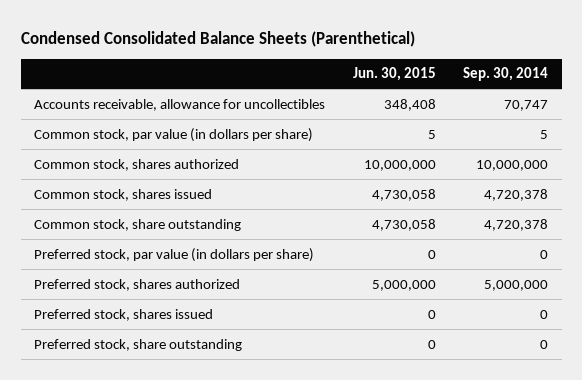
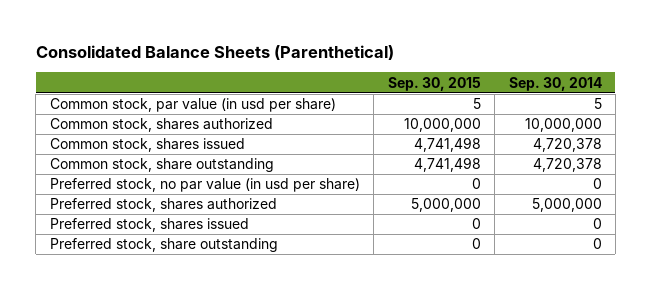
- Condensed Consolidated Balance Sheets (Parenthetical)
+ Consolidated Balance Sheets (Parenthetical)
- | Jun. 30, 2015 | Sep. 30, 2014
+ | Sep. 30, 2015 | Sep. 30, 2014
- Accounts receivable, allowance for uncollectibles | 348,408 | 70,747
- Common stock, par value (in dollars per share) | 5 | 5
+ Common stock, par value (in usd per share) | 5 | 5
- Preferred stock, par value (in dollars per share) | 0 | 0
+ Preferred stock, no par value (in usd per share) | 0 | 0

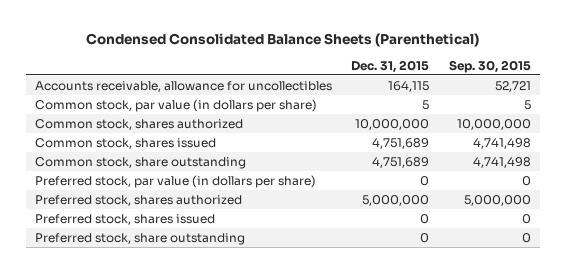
- Consolidated Balance Sheets (Parenthetical)
+ Condensed Consolidated Balance Sheets (Parenthetical)
- | Sep. 30, 2015 | Sep. 30, 2014
+ | Dec. 31, 2015 | Sep. 30, 2015
- Common stock, par value (in usd per share) | 5 | 5
+ Accounts receivable, allowance for uncollectibles | 164,115 | 52,721
+ Common stock, par value (in dollars per share) | 5 | 5
- Preferred stock, no par value (in usd per share) | 0 | 0
+ Preferred stock, par value (in dollars per share) | 0 | 0

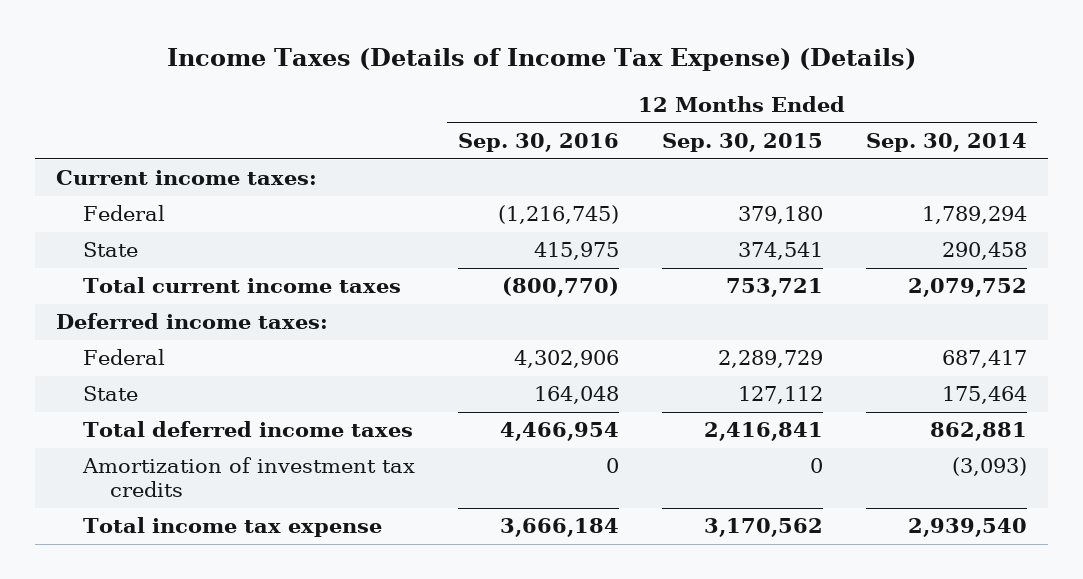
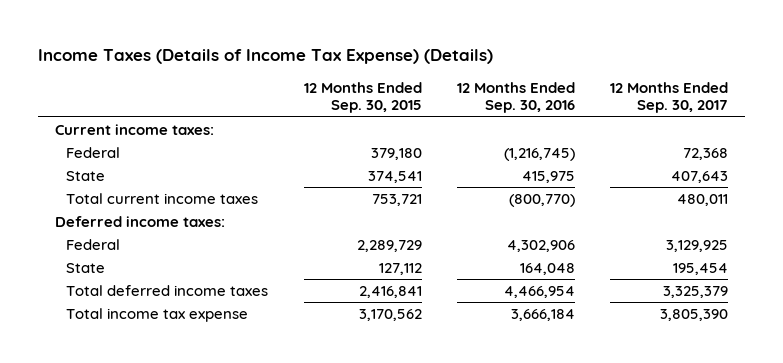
- | 12 Months Ended Sep. 30, 2016 | 12 Months Ended Sep. 30, 2015 | 12 Months Ended Sep. 30, 2014
+ | 12 Months Ended Sep. 30, 2015 | 12 Months Ended Sep. 30, 2016 | 12 Months Ended Sep. 30, 2017
- Amortization of investment tax credits | 0 | 0 | (3,093)

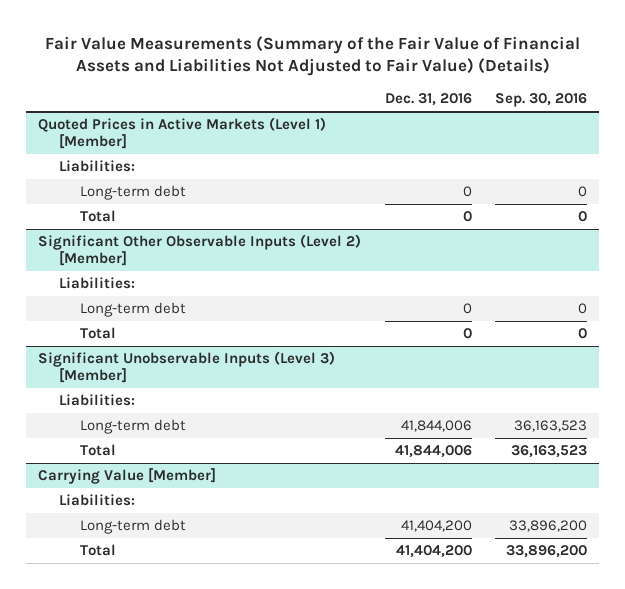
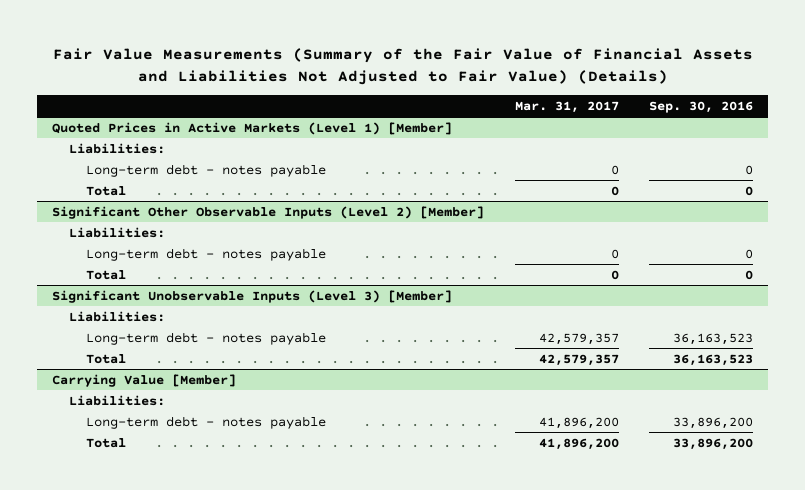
- | Dec. 31, 2016 | Sep. 30, 2016
+ | Mar. 31, 2017 | Sep. 30, 2016
@ Quoted Prices in Active Markets (Level 1) [Member]
- Long-term debt | 0 | 0
+ Long-term debt - notes payable | 0 | 0
@ Significant Other Observable Inputs (Level 2) [Member]
- Long-term debt | 0 | 0
+ Long-term debt - notes payable | 0 | 0
@ Significant Unobservable Inputs (Level 3) [Member]
- Long-term debt | 41,844,006 | 36,163,523
+ Long-term debt - notes payable | 42,579,357 | 36,163,523
@ Carrying Value [Member]
- Long-term debt | 41,404,200 | 33,896,200
+ Long-term debt - notes payable | 41,896,200 | 33,896,200

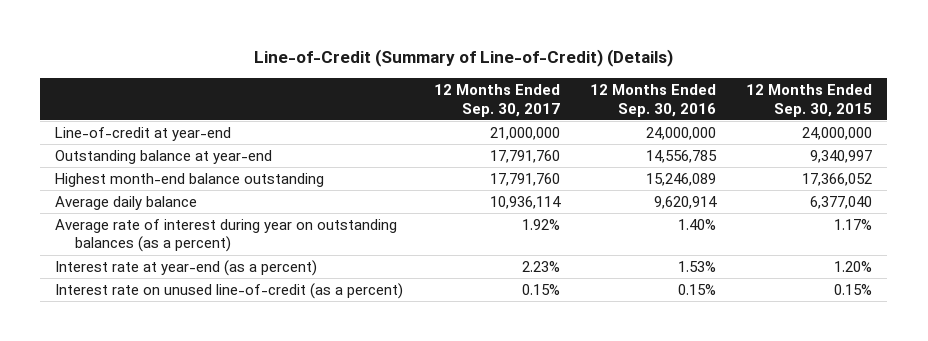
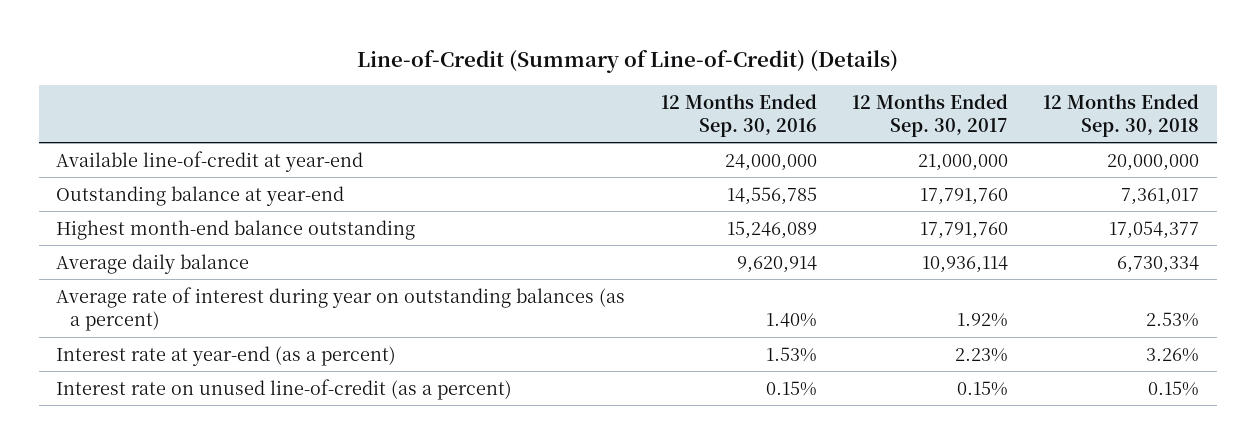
- | 12 Months Ended Sep. 30, 2017 | 12 Months Ended Sep. 30, 2016 | 12 Months Ended Sep. 30, 2015
+ | 12 Months Ended Sep. 30, 2016 | 12 Months Ended Sep. 30, 2017 | 12 Months Ended Sep. 30, 2018
- Line-of-credit at year-end | 21,000,000 | 24,000,000 | 24,000,000
+ Available line-of-credit at year-end | 24,000,000 | 21,000,000 | 20,000,000

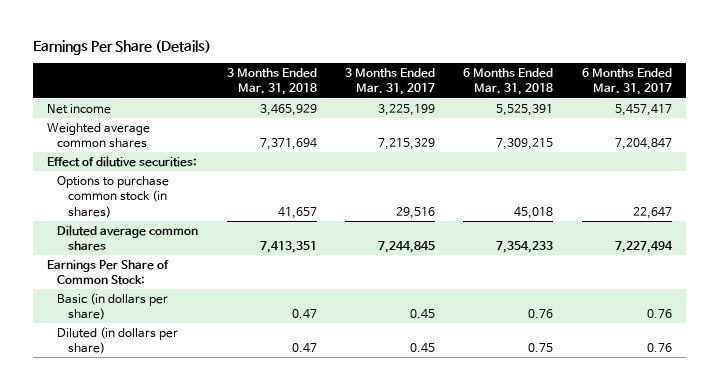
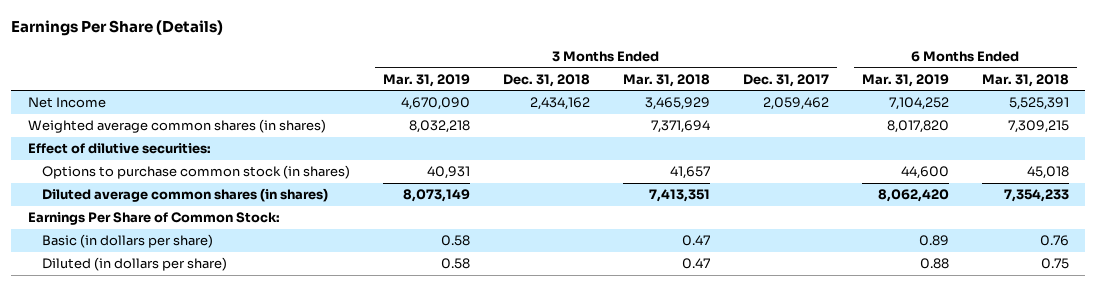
- | 3 Months Ended Mar. 31, 2018 | 3 Months Ended Mar. 31, 2017 | 6 Months Ended Mar. 31, 2018 | 6 Months Ended Mar. 31, 2017
+ | 3 Months Ended Mar. 31, 2019 | 3 Months Ended Dec. 31, 2018 | 3 Months Ended Mar. 31, 2018 | 3 Months Ended Dec. 31, 2017 | 6 Months Ended Mar. 31, 2019 | 6 Months Ended Mar. 31, 2018
- Net income | 3,465,929 | 3,225,199 | 5,525,391 | 5,457,417
- Weighted average common shares | 7,371,694 | 7,215,329 | 7,309,215 | 7,204,847
+ Net Income | 4,670,090 | 2,434,162 | 3,465,929 | 2,059,462 | 7,104,252 | 5,525,391
+ Weighted average common shares (in shares) | 8,032,218 | | 7,371,694 | | 8,017,820 | 7,309,215
- Diluted average common shares | 7,413,351 | 7,244,845 | 7,354,233 | 7,227,494
+ Diluted average common shares (in shares) | 8,073,149 | | 7,413,351 | | 8,062,420 | 7,354,233

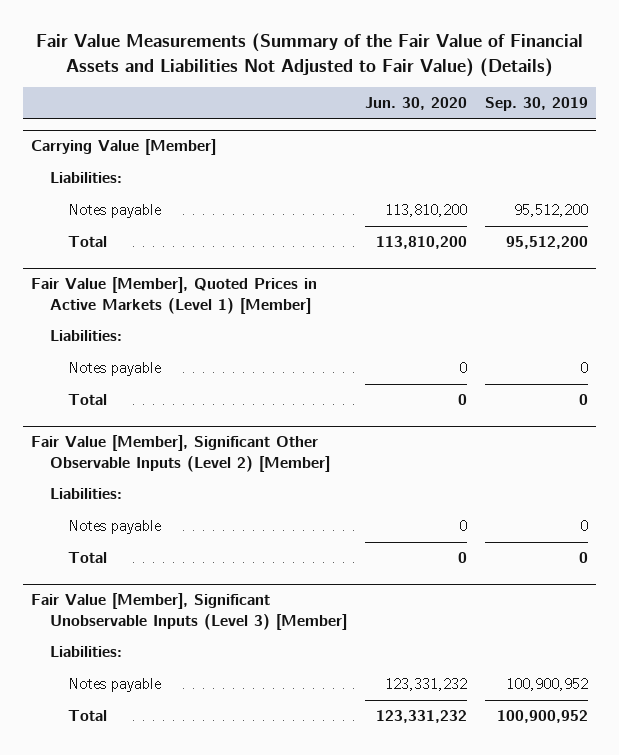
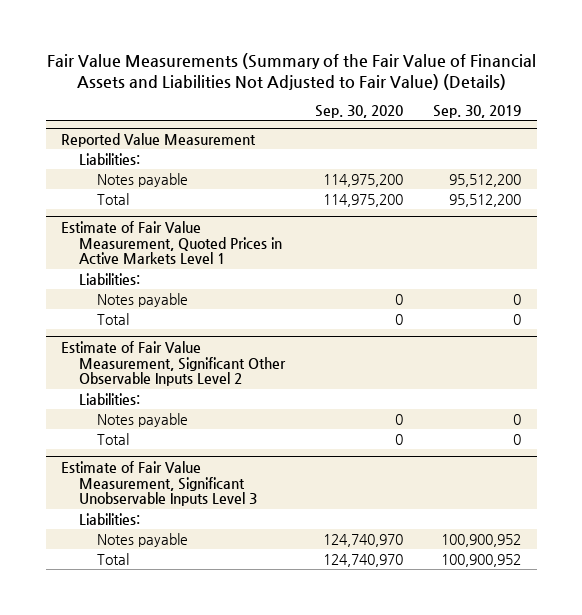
- | Jun. 30, 2020 | Sep. 30, 2019
+ | Sep. 30, 2020 | Sep. 30, 2019
- Carrying Value [Member]
+ Reported Value Measurement
- Fair Value [Member], Quoted Prices in Active Markets (Level 1) [Member]
+ Estimate of Fair Value Measurement, Quoted Prices in Active Markets Level 1
- Fair Value [Member], Significant Other Observable Inputs (Level 2) [Member]
+ Estimate of Fair Value Measurement, Significant Other Observable Inputs Level 2
- Fair Value [Member], Significant Unobservable Inputs (Level 3) [Member]
+ Estimate of Fair Value Measurement, Significant Unobservable Inputs Level 3

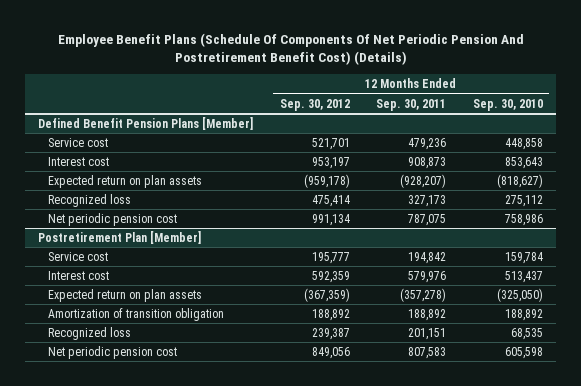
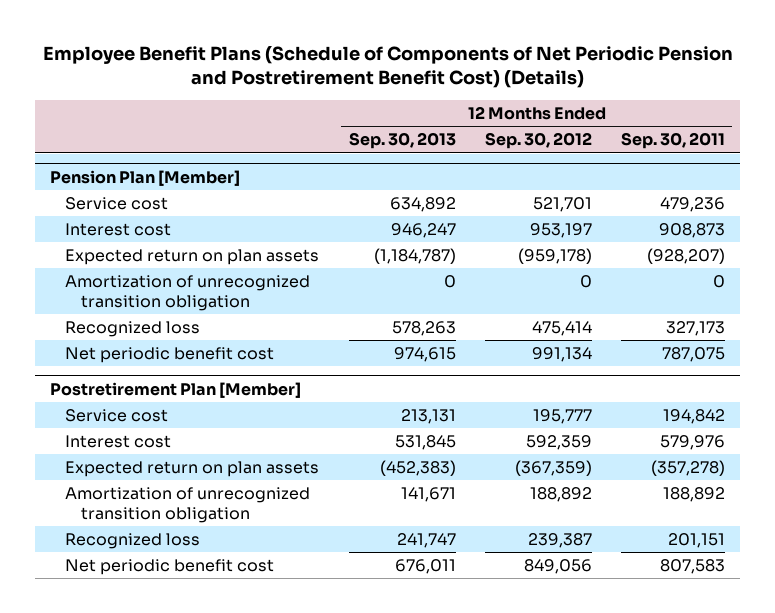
- Employee Benefit Plans (Schedule Of Components Of Net Periodic Pension And Postretirement Benefit Cost) (Details)
+ Employee Benefit Plans (Schedule of Components of Net Periodic Pension and Postretirement Benefit Cost) (Details)
- | 12 Months Ended Sep. 30, 2012 | 12 Months Ended Sep. 30, 2011 | 12 Months Ended Sep. 30, 2010
+ | 12 Months Ended Sep. 30, 2013 | 12 Months Ended Sep. 30, 2012 | 12 Months Ended Sep. 30, 2011
- Defined Benefit Pension Plans [Member]
+ Pension Plan [Member]
+ Amortization of unrecognized transition obligation | 0 | 0 | 0
- Net periodic pension cost | 991,134 | 787,075 | 758,986
+ Net periodic benefit cost | 974,615 | 991,134 | 787,075
@ Postretirement Plan [Member]
- Amortization of transition obligation | 188,892 | 188,892 | 188,892
+ Amortization of unrecognized transition obligation | 141,671 | 188,892 | 188,892
- Net periodic pension cost | 849,056 | 807,583 | 605,598
+ Net periodic benefit cost | 676,011 | 849,056 | 807,583

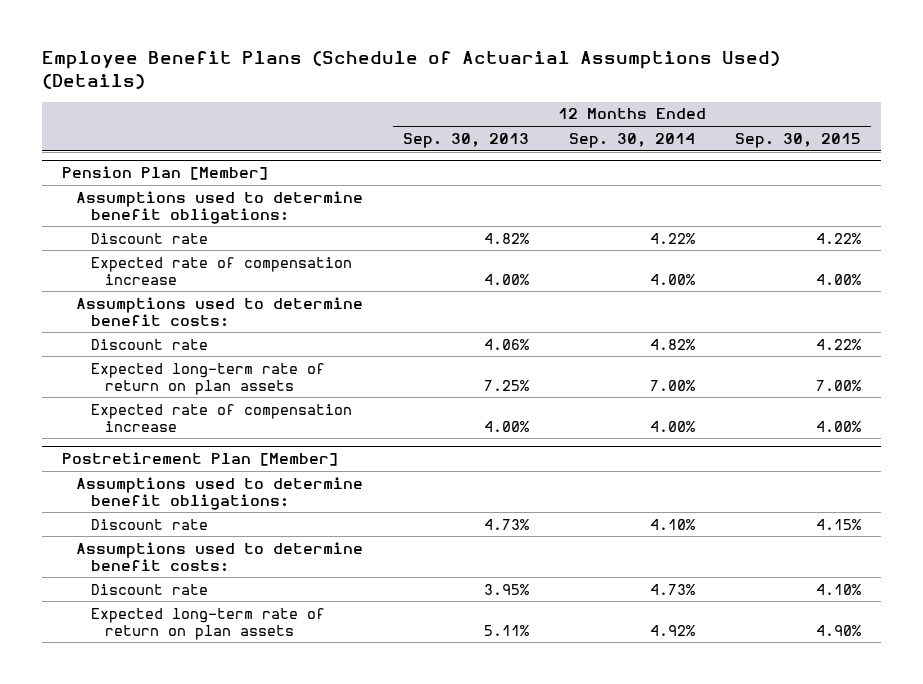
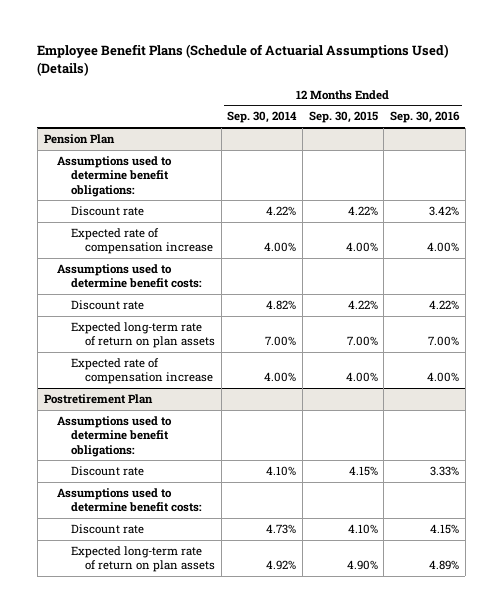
- | 12 Months Ended Sep. 30, 2013 | 12 Months Ended Sep. 30, 2014 | 12 Months Ended Sep. 30, 2015
+ | 12 Months Ended Sep. 30, 2014 | 12 Months Ended Sep. 30, 2015 | 12 Months Ended Sep. 30, 2016
- Pension Plan [Member]
+ Pension Plan
- Postretirement Plan [Member]
+ Postretirement Plan

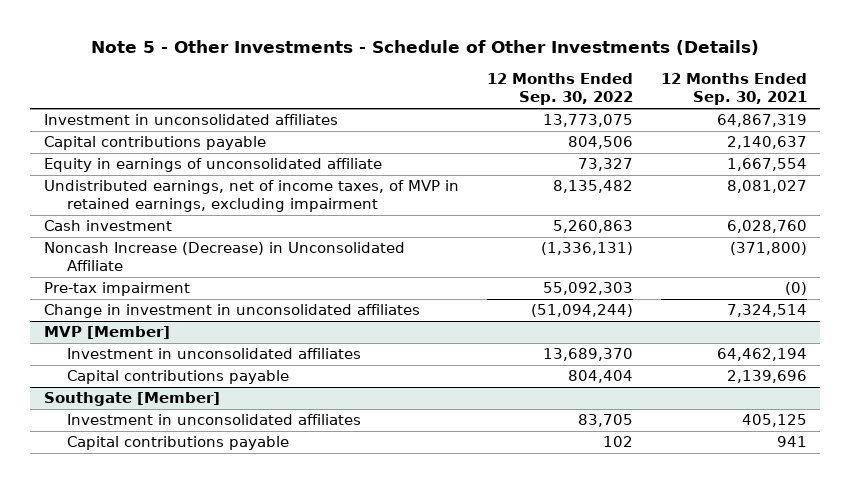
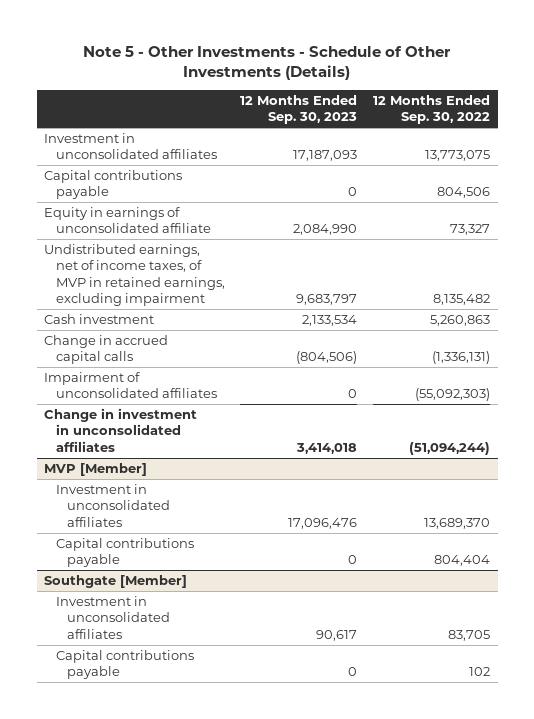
- | 12 Months Ended Sep. 30, 2022 | 12 Months Ended Sep. 30, 2021
+ | 12 Months Ended Sep. 30, 2023 | 12 Months Ended Sep. 30, 2022
- Noncash Increase (Decrease) in Unconsolidated Affiliate | (1,336,131) | (371,800)
- Pre-tax impairment | 55,092,303 | (0)
+ Change in accrued capital calls | (804,506) | (1,336,131)
+ Impairment of unconsolidated affiliates | 0 | (55,092,303)

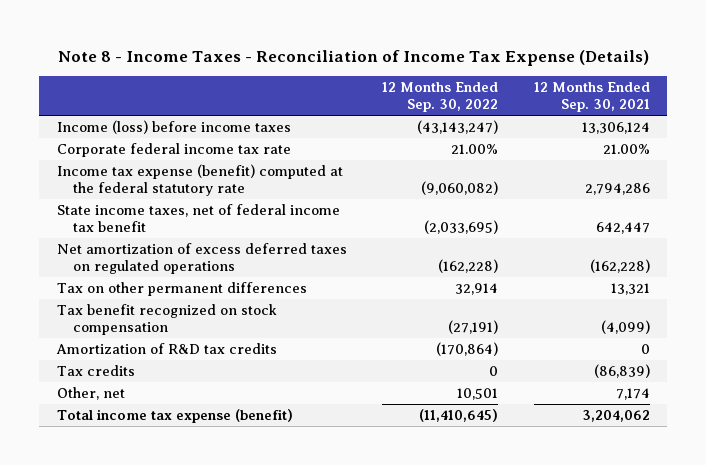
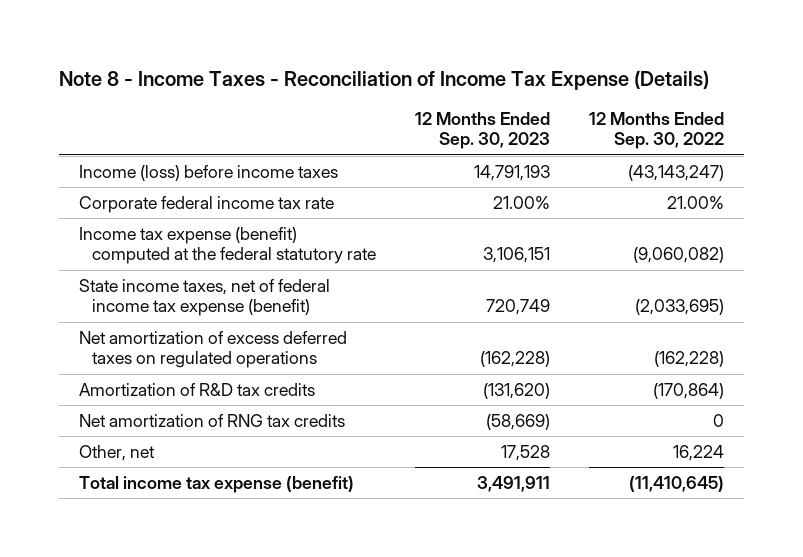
- | 12 Months Ended Sep. 30, 2022 | 12 Months Ended Sep. 30, 2021
+ | 12 Months Ended Sep. 30, 2023 | 12 Months Ended Sep. 30, 2022
- State income taxes, net of federal income tax benefit | (2,033,695) | 642,447
+ State income taxes, net of federal income tax expense (benefit) | 720,749 | (2,033,695)
- Tax on other permanent differences | 32,914 | 13,321
- Tax benefit recognized on stock compensation | (27,191) | (4,099)
- Tax credits | 0 | (86,839)
- Other, net | 10,501 | 7,174
+ Net amortization of RNG tax credits | (58,669) | 0
+ Other, net | 17,528 | 16,224

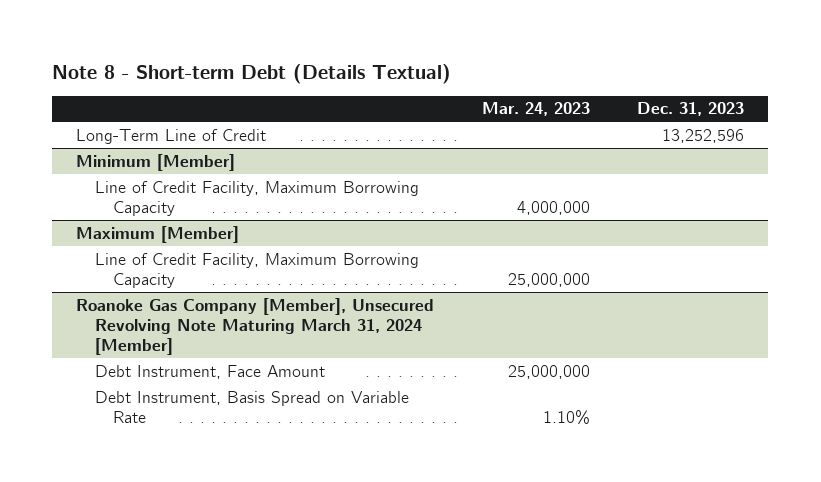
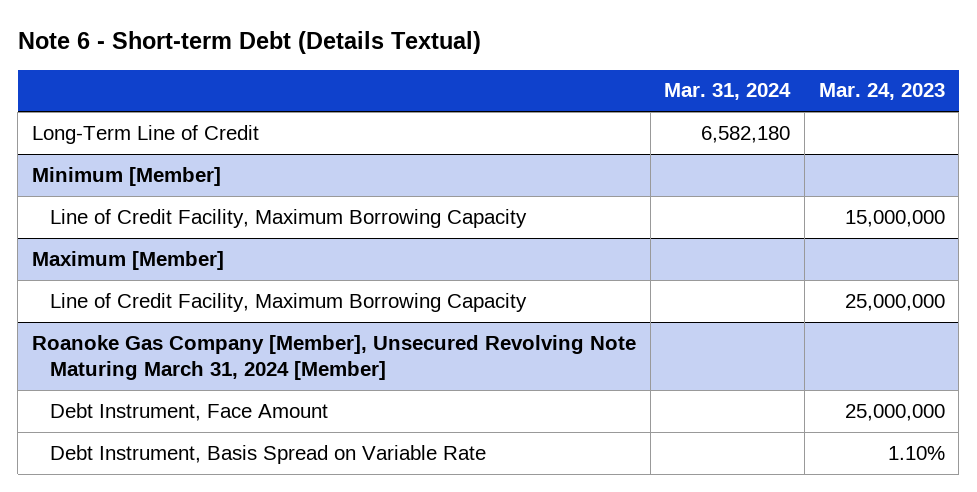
- Note 8 - Short-term Debt (Details Textual)
+ Note 6 - Short-term Debt (Details Textual)
- | Mar. 24, 2023 | Dec. 31, 2023
+ | Mar. 31, 2024 | Mar. 24, 2023
@ Minimum [Member]
- Line of Credit Facility, Maximum Borrowing Capacity | 4,000,000 |
+ Line of Credit Facility, Maximum Borrowing Capacity | | 15,000,000

